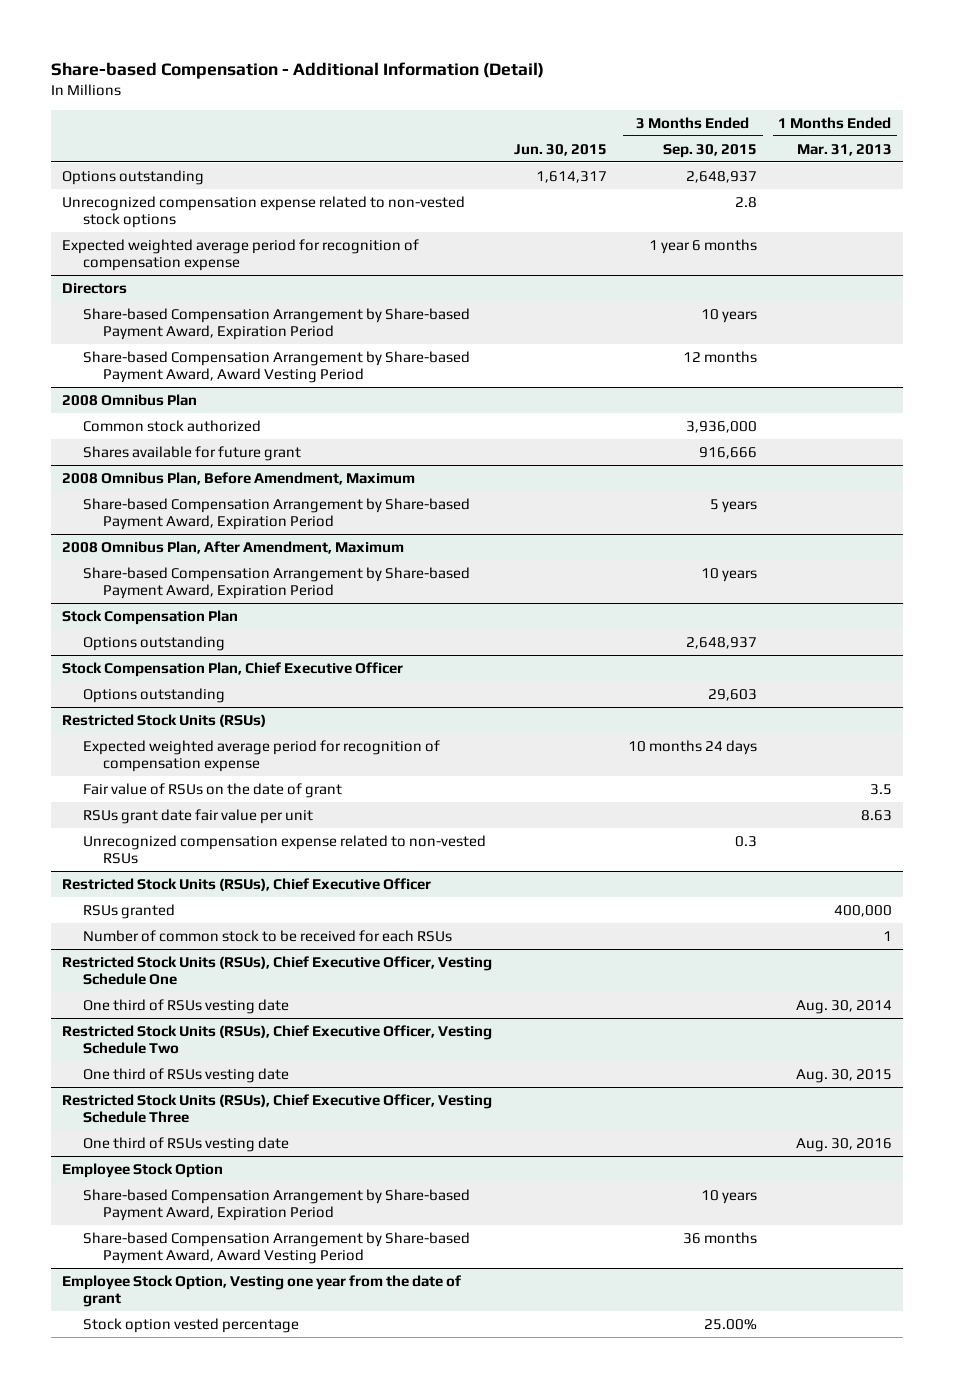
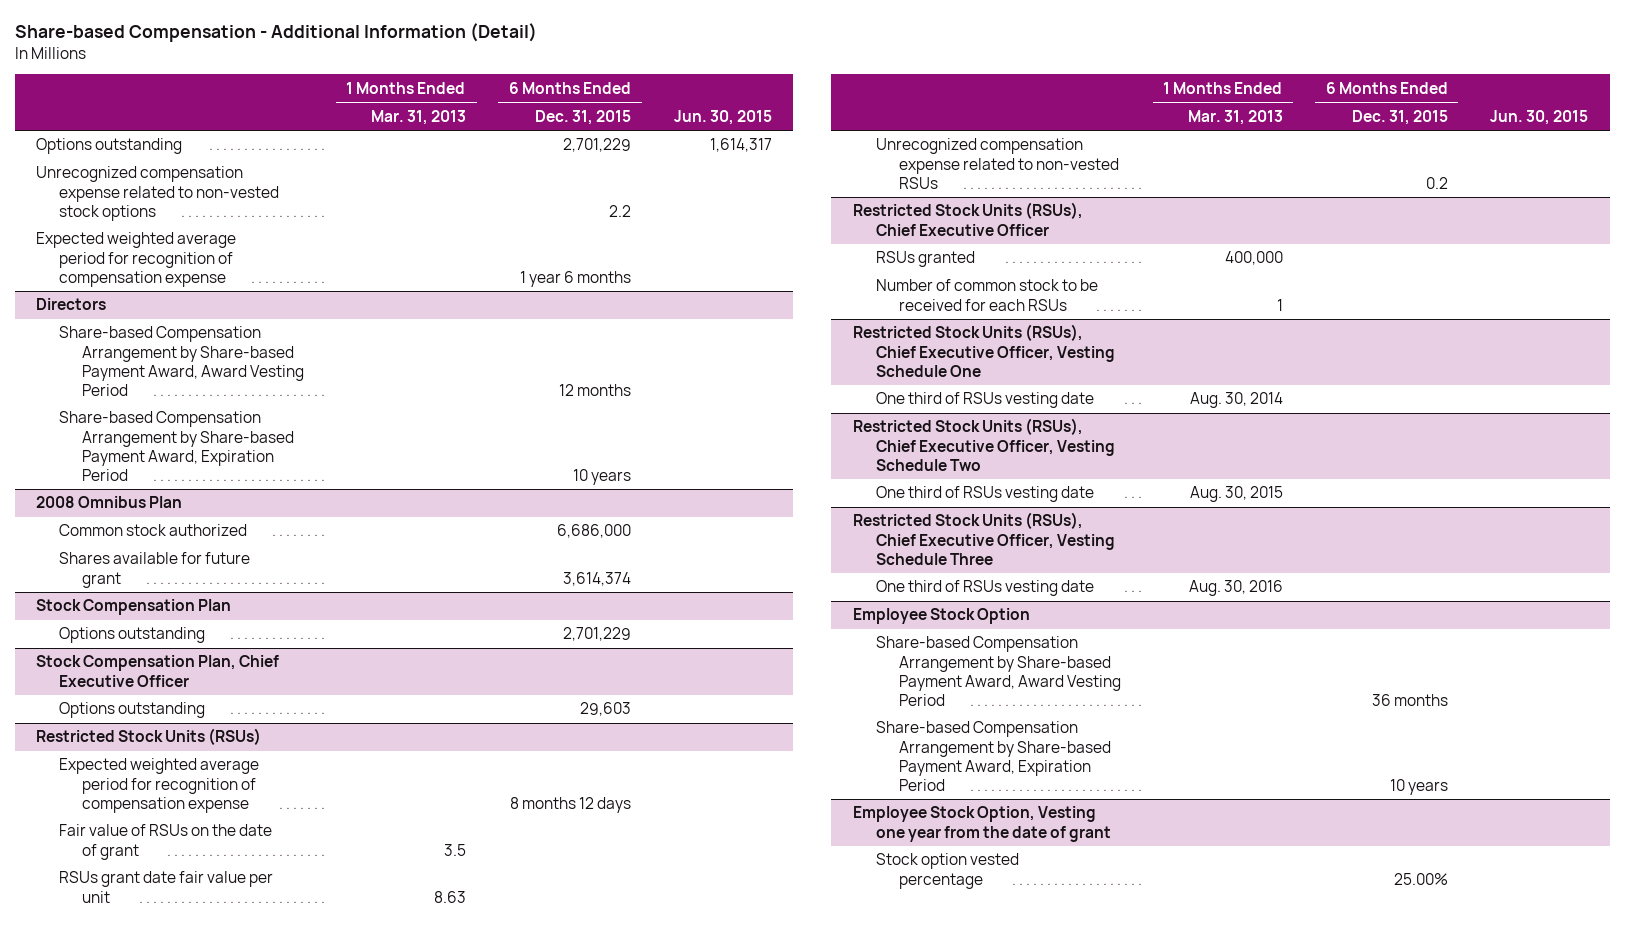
- | Jun. 30, 2015 | 3 Months Ended Sep. 30, 2015 | 1 Months Ended Mar. 31, 2013
+ | 1 Months Ended Mar. 31, 2013 | 6 Months Ended Dec. 31, 2015 | Jun. 30, 2015
@ Directors
moved down: Share-based Compensation Arrangement by Share-based Payment Award, Expiration Period | | 10 years |
- 2008 Omnibus Plan, Before Amendment, Maximum
- Share-based Compensation Arrangement by Share-based Payment Award, Expiration Period | | 5 years |
- 2008 Omnibus Plan, After Amendment, Maximum
- Share-based Compensation Arrangement by Share-based Payment Award, Expiration Period | | 10 years |
@ Employee Stock Option
moved down: Share-based Compensation Arrangement by Share-based Payment Award, Expiration Period | | 10 years |

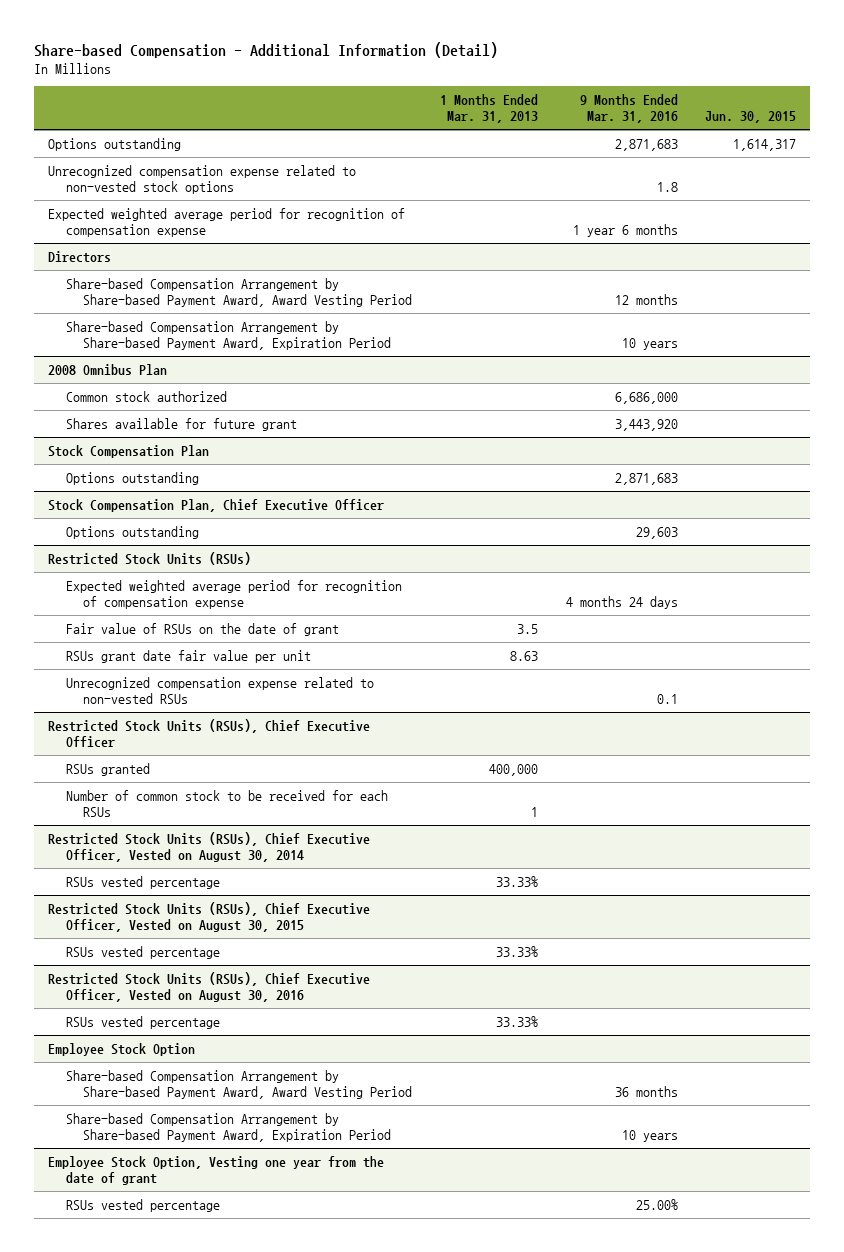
- | 1 Months Ended Mar. 31, 2013 | 6 Months Ended Dec. 31, 2015 | Jun. 30, 2015
+ | 1 Months Ended Mar. 31, 2013 | 9 Months Ended Mar. 31, 2016 | Jun. 30, 2015
- Restricted Stock Units (RSUs), Chief Executive Officer, Vesting Schedule One
- One third of RSUs vesting date | Aug. 30, 2014 | |
- Restricted Stock Units (RSUs), Chief Executive Officer, Vesting Schedule Two
- One third of RSUs vesting date | Aug. 30, 2015 | |
- Restricted Stock Units (RSUs), Chief Executive Officer, Vesting Schedule Three
- One third of RSUs vesting date | Aug. 30, 2016 | |
+ Restricted Stock Units (RSUs), Chief Executive Officer, Vested on August 30, 2014
+ RSUs vested percentage | 33.33% | |
+ Restricted Stock Units (RSUs), Chief Executive Officer, Vested on August 30, 2015
+ RSUs vested percentage | 33.33% | |
+ Restricted Stock Units (RSUs), Chief Executive Officer, Vested on August 30, 2016
+ RSUs vested percentage | 33.33% | |
@ Employee Stock Option, Vesting one year from the date of grant
- Stock option vested percentage | | 25.00% |
+ RSUs vested percentage | | 25.00% |

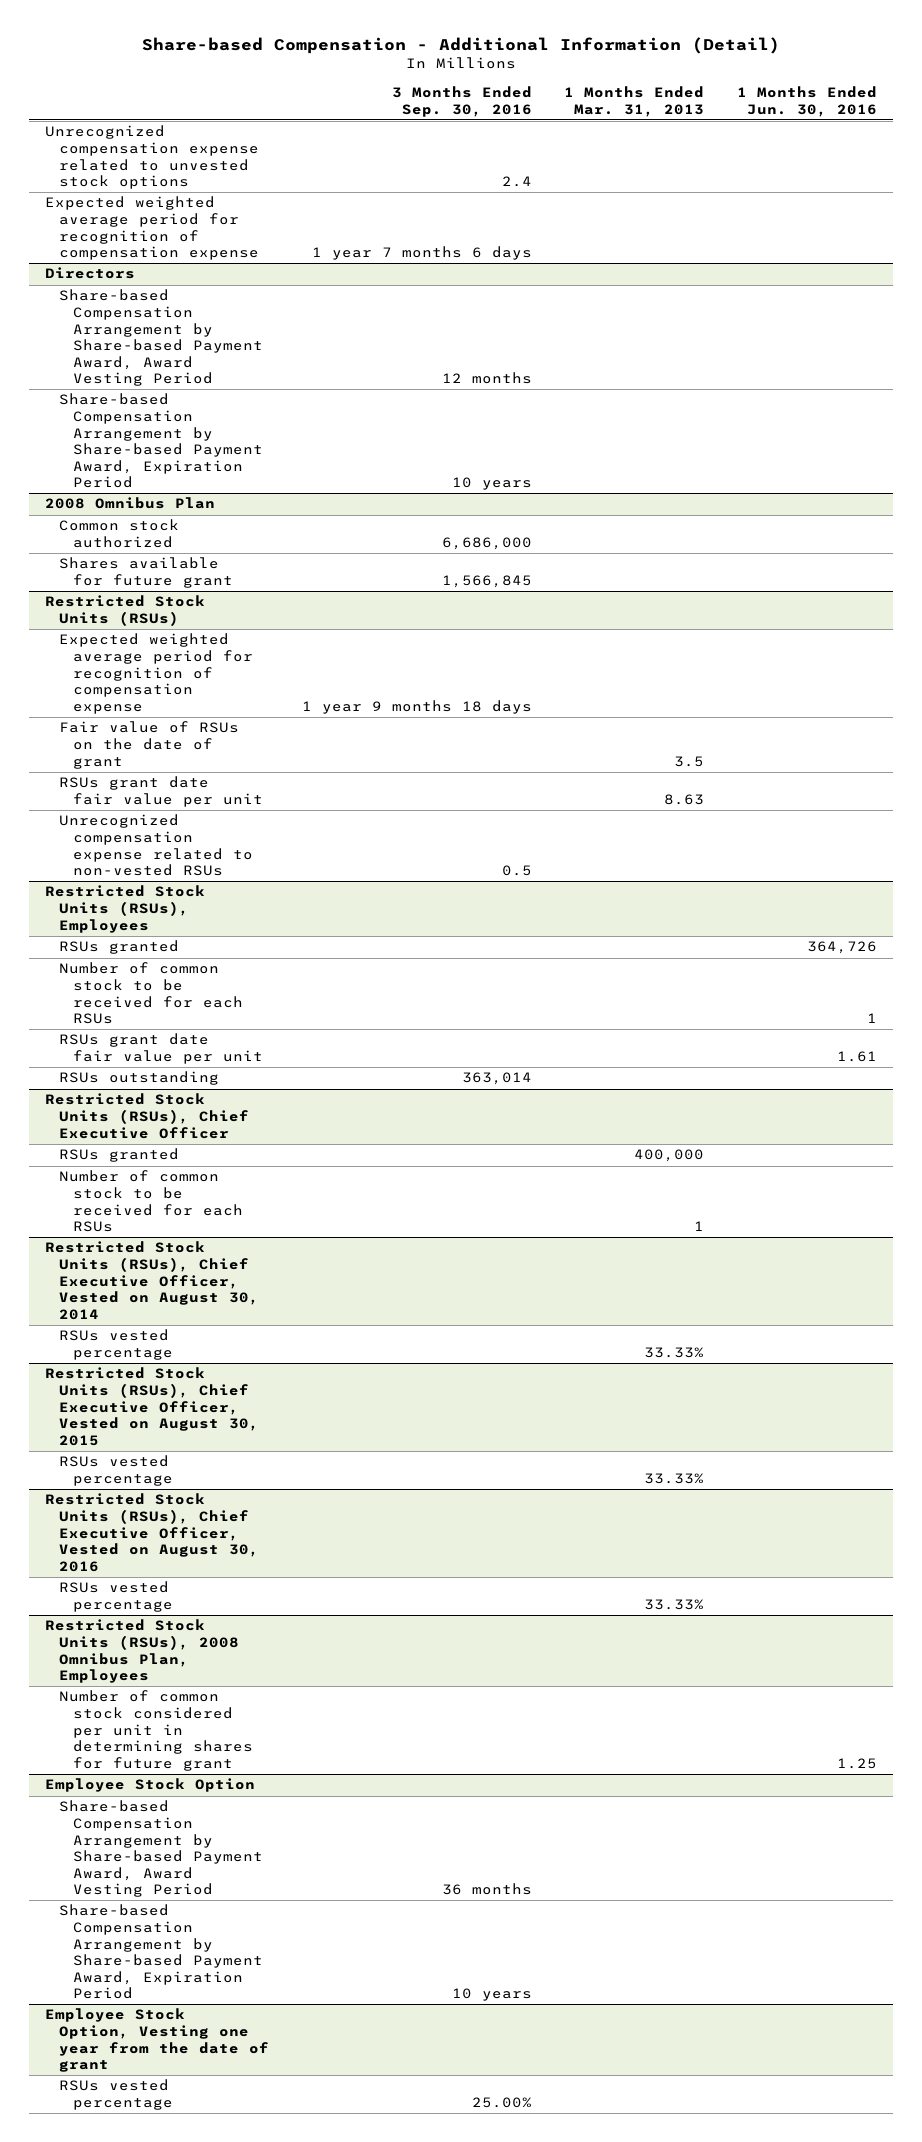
- | 1 Months Ended Mar. 31, 2013 | 9 Months Ended Mar. 31, 2016 | Jun. 30, 2015
+ | 3 Months Ended Sep. 30, 2016 | 1 Months Ended Mar. 31, 2013 | 1 Months Ended Jun. 30, 2016
- Options outstanding | | 2,871,683 | 1,614,317
- Unrecognized compensation expense related to non-vested stock options | | 1.8 |
+ Unrecognized compensation expense related to unvested stock options | 2.4 | |
- Stock Compensation Plan
- Options outstanding | | 2,871,683 |
- Stock Compensation Plan, Chief Executive Officer
- Options outstanding | | 29,603 |
+ Restricted Stock Units (RSUs), Employees
+ RSUs granted | | | 364,726
+ Number of common stock to be received for each RSUs | | | 1
+ RSUs grant date fair value per unit | | | 1.61
+ RSUs outstanding | 363,014 | |
+ Restricted Stock Units (RSUs), 2008 Omnibus Plan, Employees
+ Number of common stock considered per unit in determining shares for future grant | | | 1.25

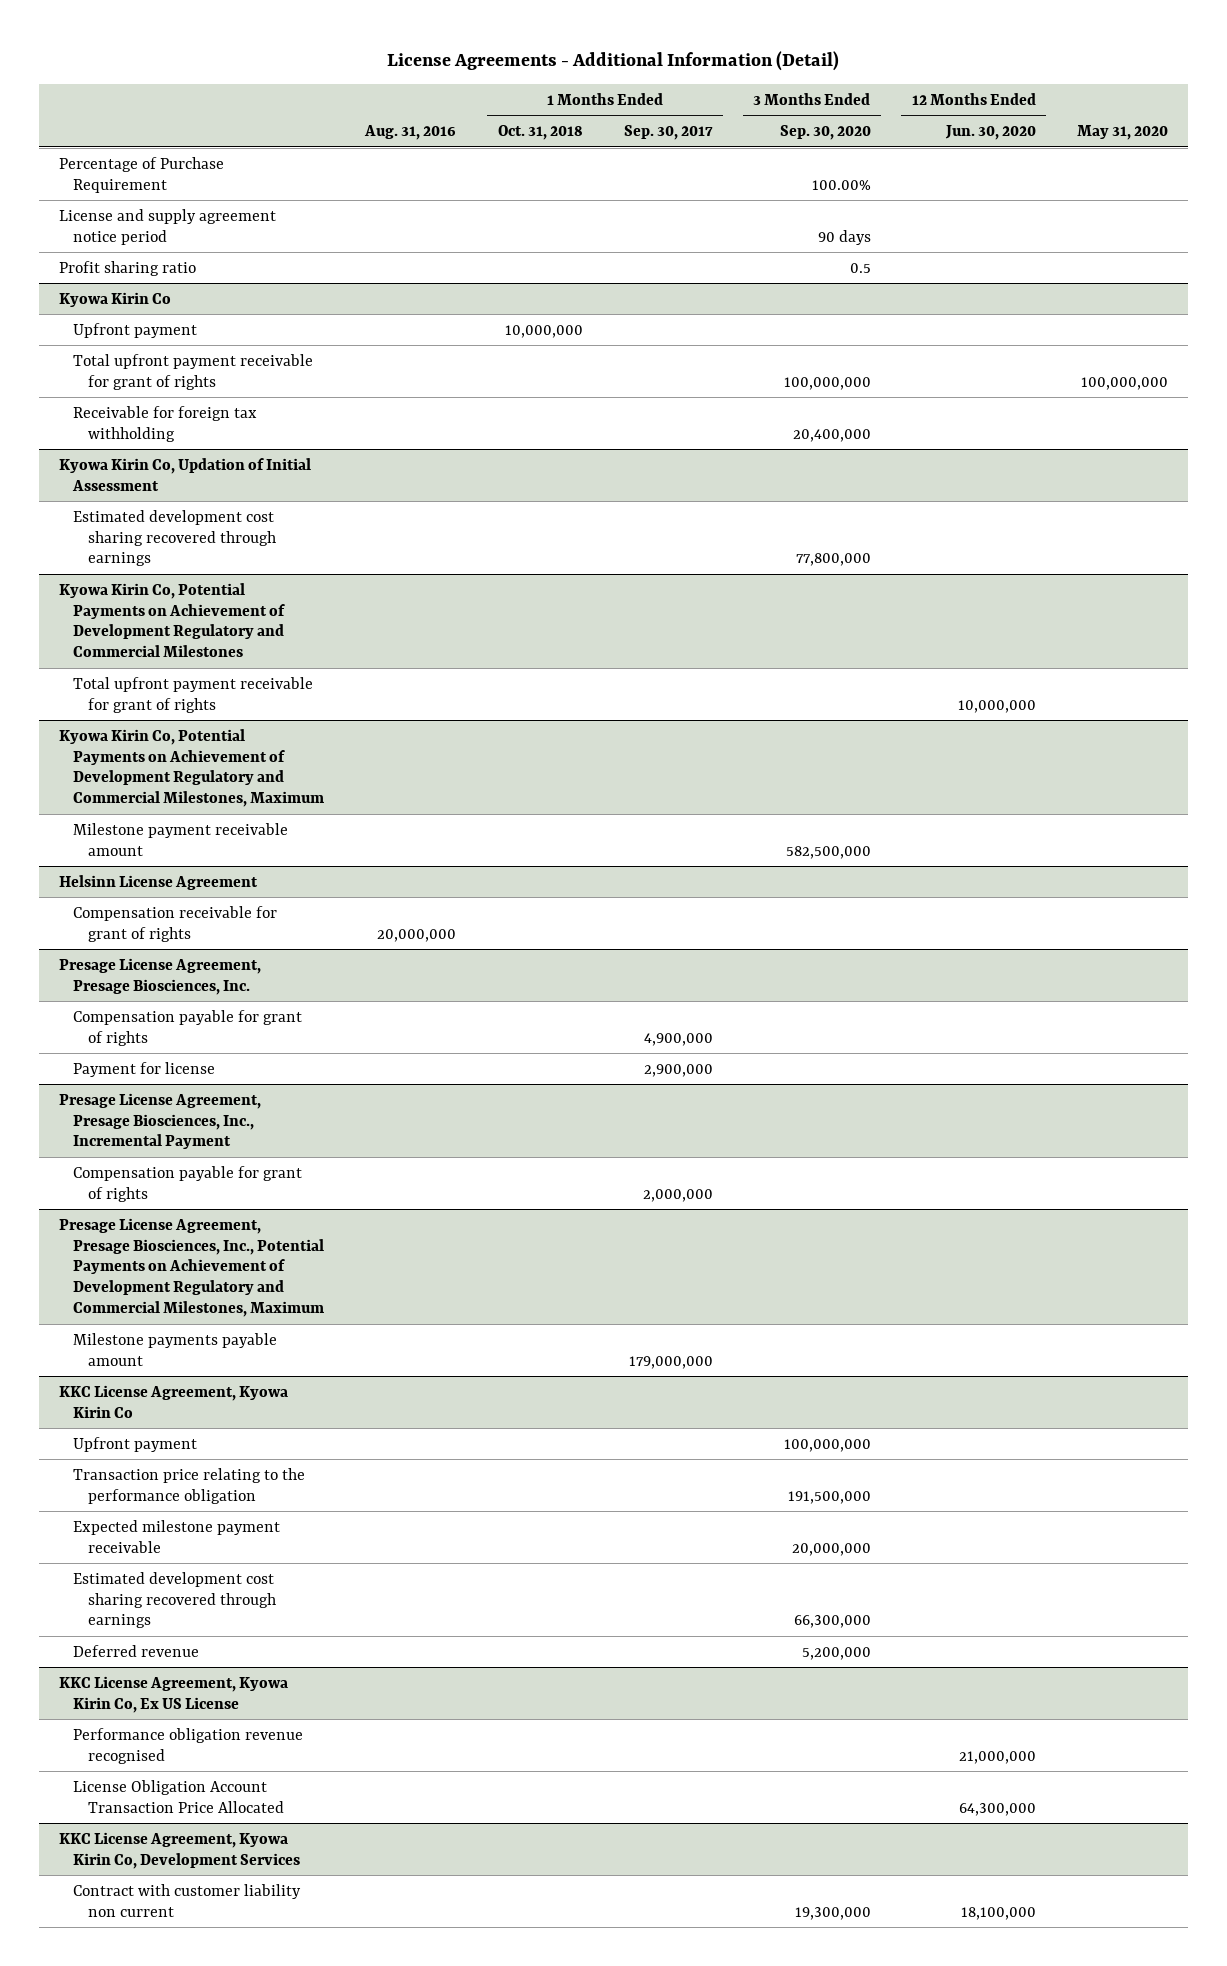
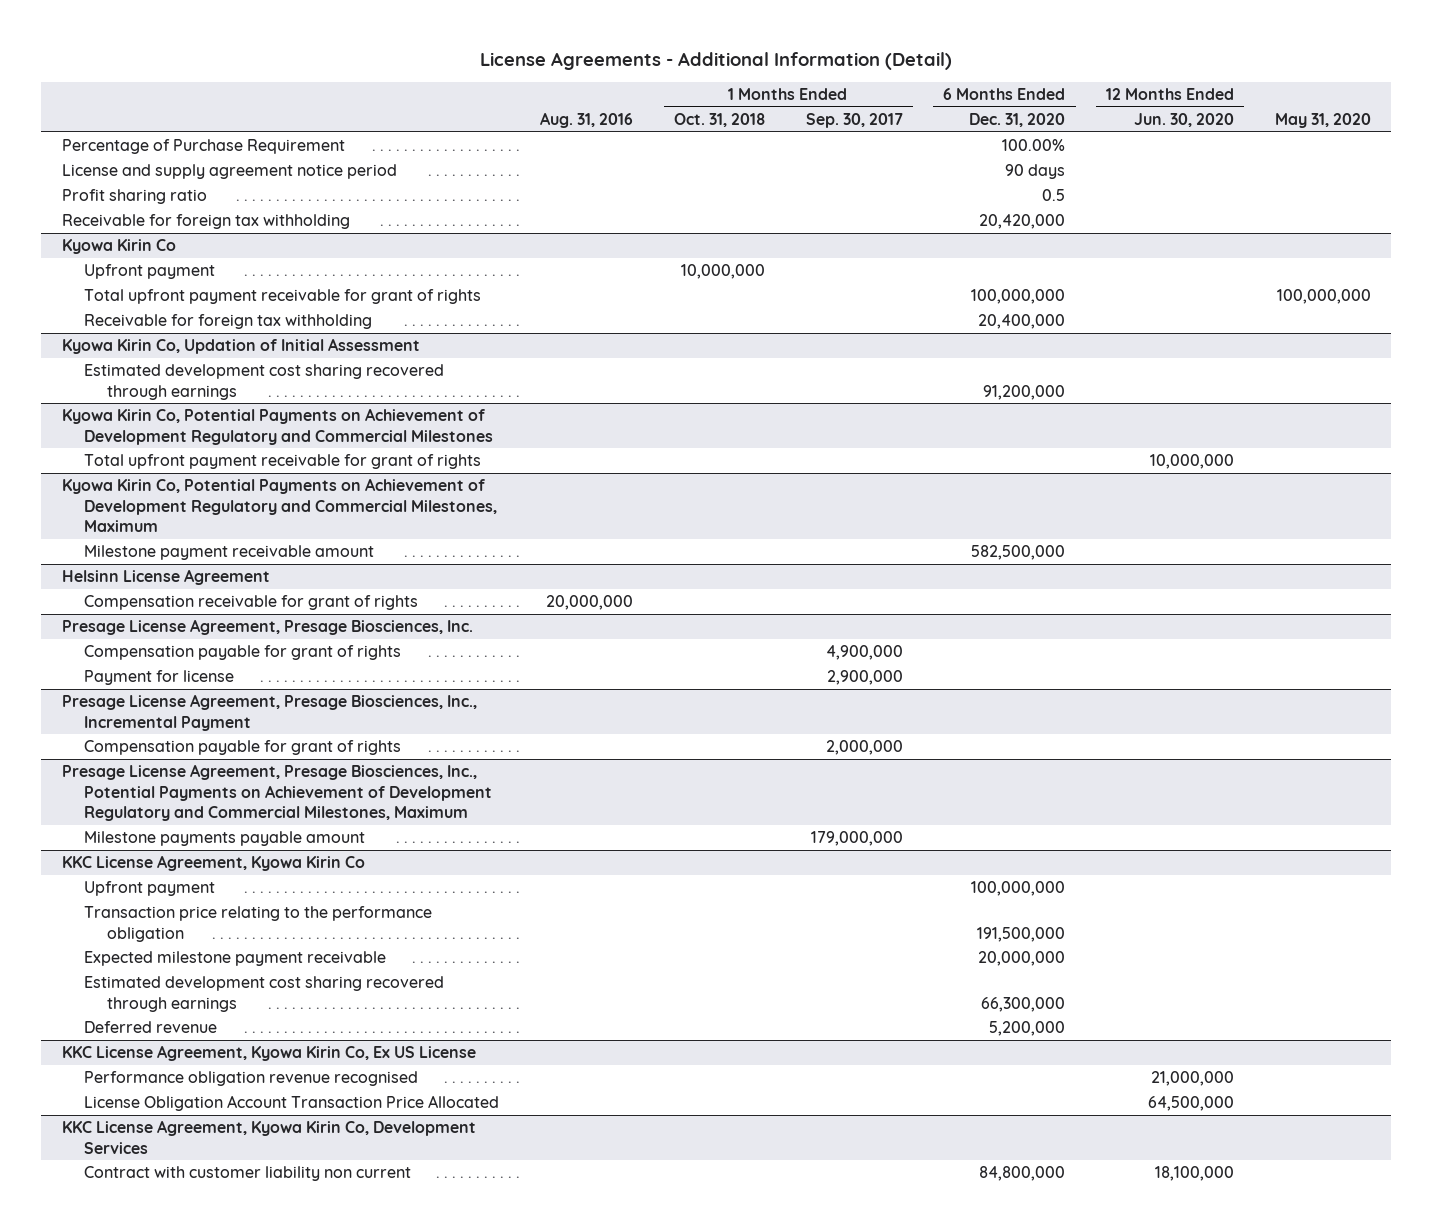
- | Aug. 31, 2016 | 1 Months Ended Oct. 31, 2018 | 1 Months Ended Sep. 30, 2017 | 3 Months Ended Sep. 30, 2020 | 12 Months Ended Jun. 30, 2020 | May 31, 2020
+ | Aug. 31, 2016 | 1 Months Ended Oct. 31, 2018 | 1 Months Ended Sep. 30, 2017 | 6 Months Ended Dec. 31, 2020 | 12 Months Ended Jun. 30, 2020 | May 31, 2020
+ Receivable for foreign tax withholding | | | | 20,420,000 | |
@ KKC License Agreement, Kyowa Kirin Co, Ex US License
- License Obligation Account Transaction Price Allocated | | | | | 64,300,000 |
+ License Obligation Account Transaction Price Allocated | | | | | 64,500,000 |

